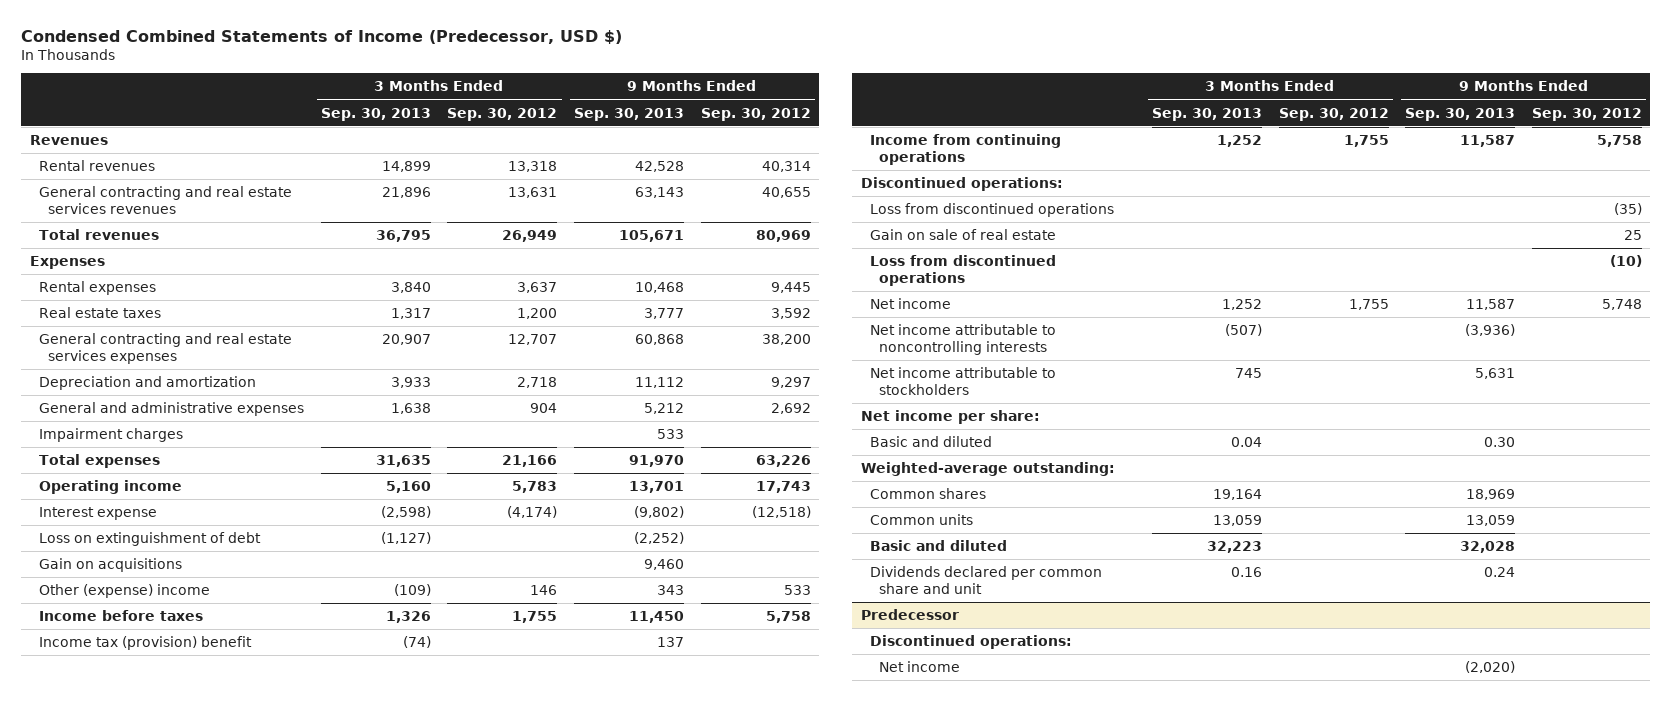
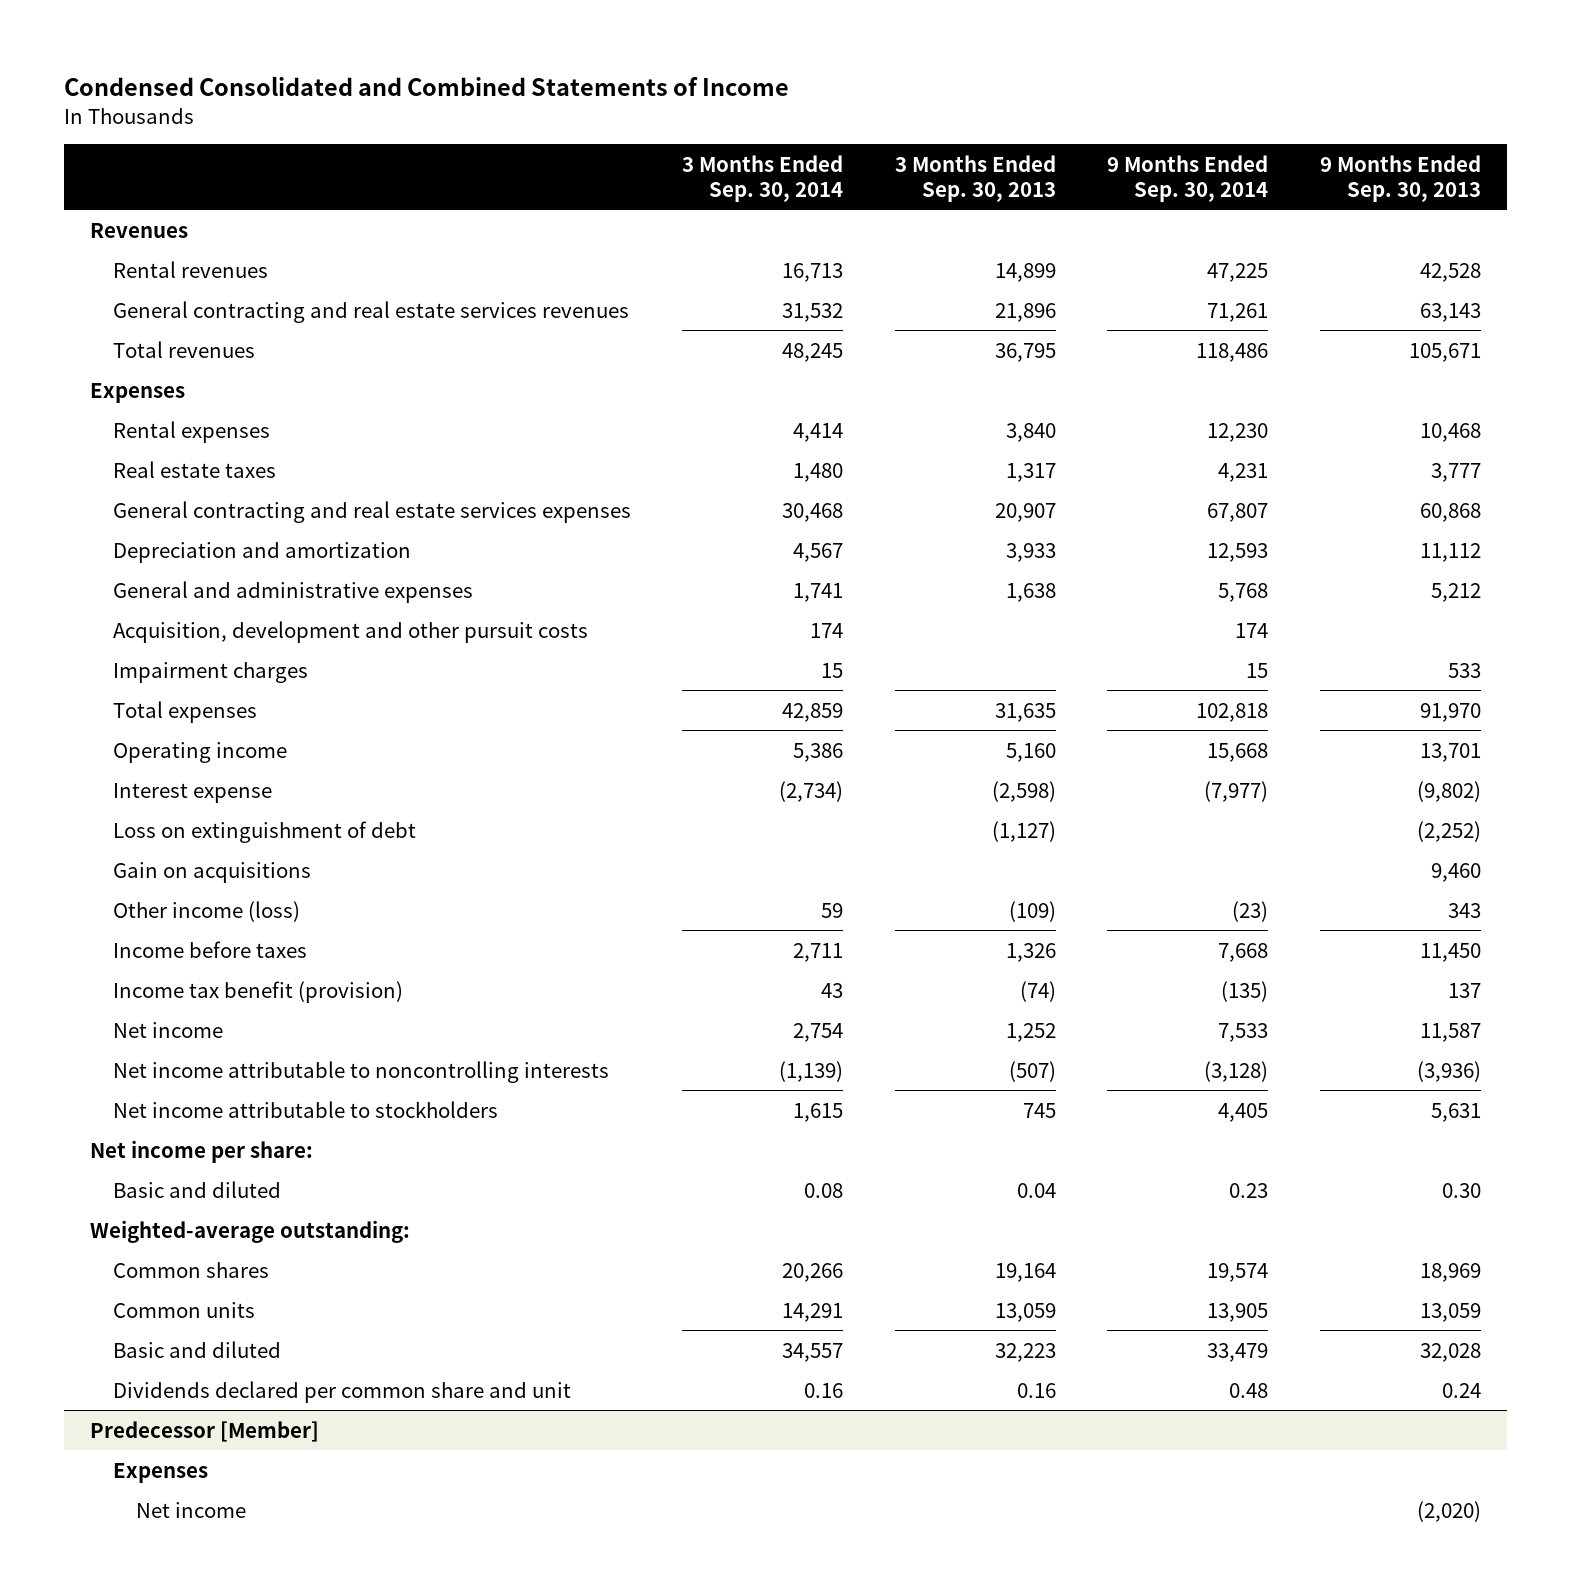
- Condensed Combined Statements of Income (Predecessor, USD $)
+ Condensed Consolidated and Combined Statements of Income
- | 3 Months Ended Sep. 30, 2013 | 3 Months Ended Sep. 30, 2012 | 9 Months Ended Sep. 30, 2013 | 9 Months Ended Sep. 30, 2012
+ | 3 Months Ended Sep. 30, 2014 | 3 Months Ended Sep. 30, 2013 | 9 Months Ended Sep. 30, 2014 | 9 Months Ended Sep. 30, 2013
+ Acquisition, development and other pursuit costs | 174 | | 174 |
- Other (expense) income | (109) | 146 | 343 | 533
+ Other income (loss) | 59 | (109) | (23) | 343
- Income tax (provision) benefit | (74) | | 137 |
- Income from continuing operations | 1,252 | 1,755 | 11,587 | 5,758
- Discontinued operations:
- Loss from discontinued operations | | | | (35)
- Gain on sale of real estate | | | | 25
- Loss from discontinued operations | | | | (10)
+ Income tax benefit (provision) | 43 | (74) | (135) | 137
- Predecessor
- Discontinued operations:
+ Predecessor [Member]
+ Expenses

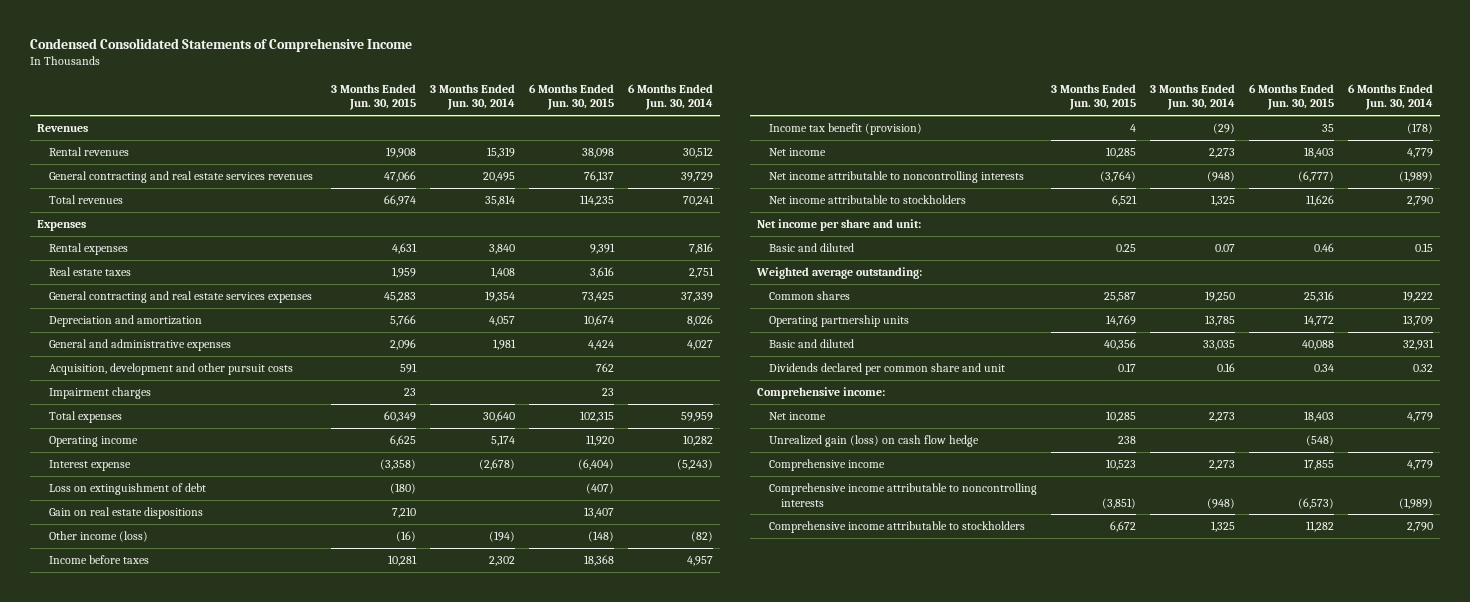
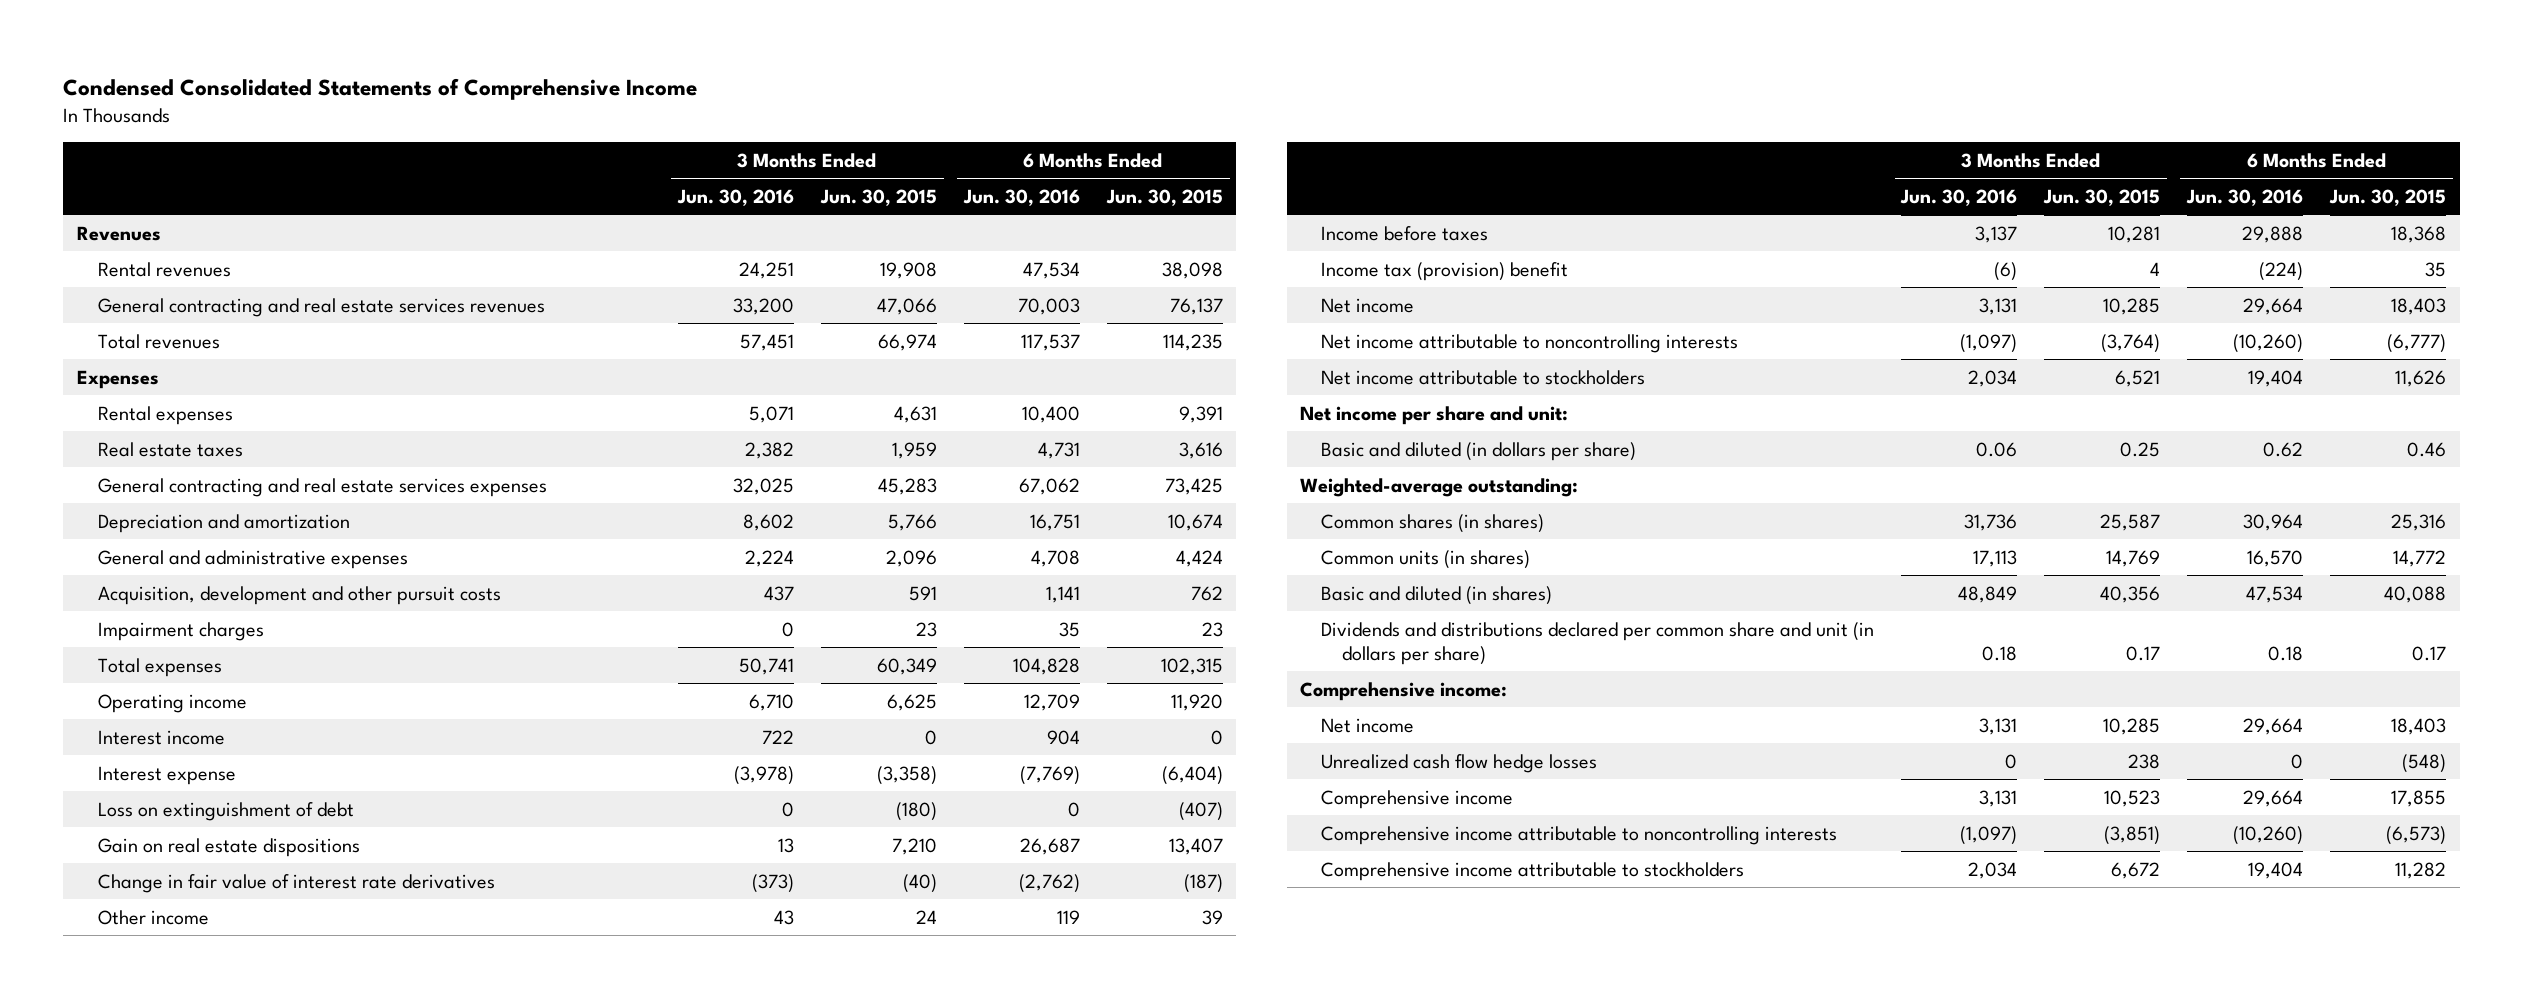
- | 3 Months Ended Jun. 30, 2015 | 3 Months Ended Jun. 30, 2014 | 6 Months Ended Jun. 30, 2015 | 6 Months Ended Jun. 30, 2014
+ | 3 Months Ended Jun. 30, 2016 | 3 Months Ended Jun. 30, 2015 | 6 Months Ended Jun. 30, 2016 | 6 Months Ended Jun. 30, 2015
+ Interest income | 722 | 0 | 904 | 0
- Other income (loss) | (16) | (194) | (148) | (82)
+ Change in fair value of interest rate derivatives | (373) | (40) | (2,762) | (187)
+ Other income | 43 | 24 | 119 | 39
- Income tax benefit (provision) | 4 | (29) | 35 | (178)
+ Income tax (provision) benefit | (6) | 4 | (224) | 35
- Basic and diluted | 0.25 | 0.07 | 0.46 | 0.15
- Weighted average outstanding:
- Common shares | 25,587 | 19,250 | 25,316 | 19,222
- Operating partnership units | 14,769 | 13,785 | 14,772 | 13,709
- Basic and diluted | 40,356 | 33,035 | 40,088 | 32,931
- Dividends declared per common share and unit | 0.17 | 0.16 | 0.34 | 0.32
+ Basic and diluted (in dollars per share) | 0.06 | 0.25 | 0.62 | 0.46
+ Weighted-average outstanding:
+ Common shares (in shares) | 31,736 | 25,587 | 30,964 | 25,316
+ Common units (in shares) | 17,113 | 14,769 | 16,570 | 14,772
+ Basic and diluted (in shares) | 48,849 | 40,356 | 47,534 | 40,088
+ Dividends and distributions declared per common share and unit (in dollars per share) | 0.18 | 0.17 | 0.18 | 0.17
- Unrealized gain (loss) on cash flow hedge | 238 | | (548) |
+ Unrealized cash flow hedge losses | 0 | 238 | 0 | (548)

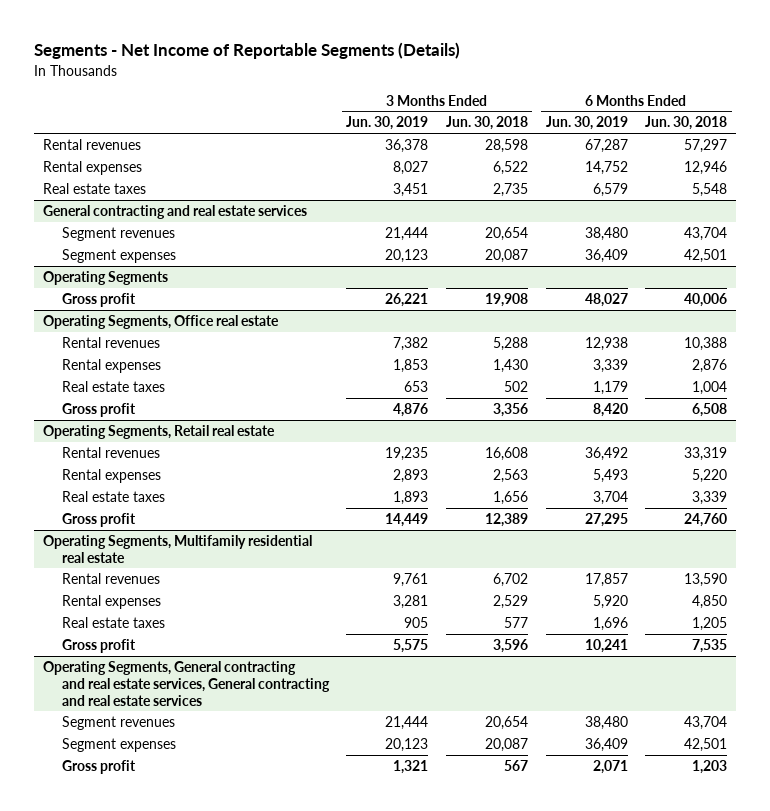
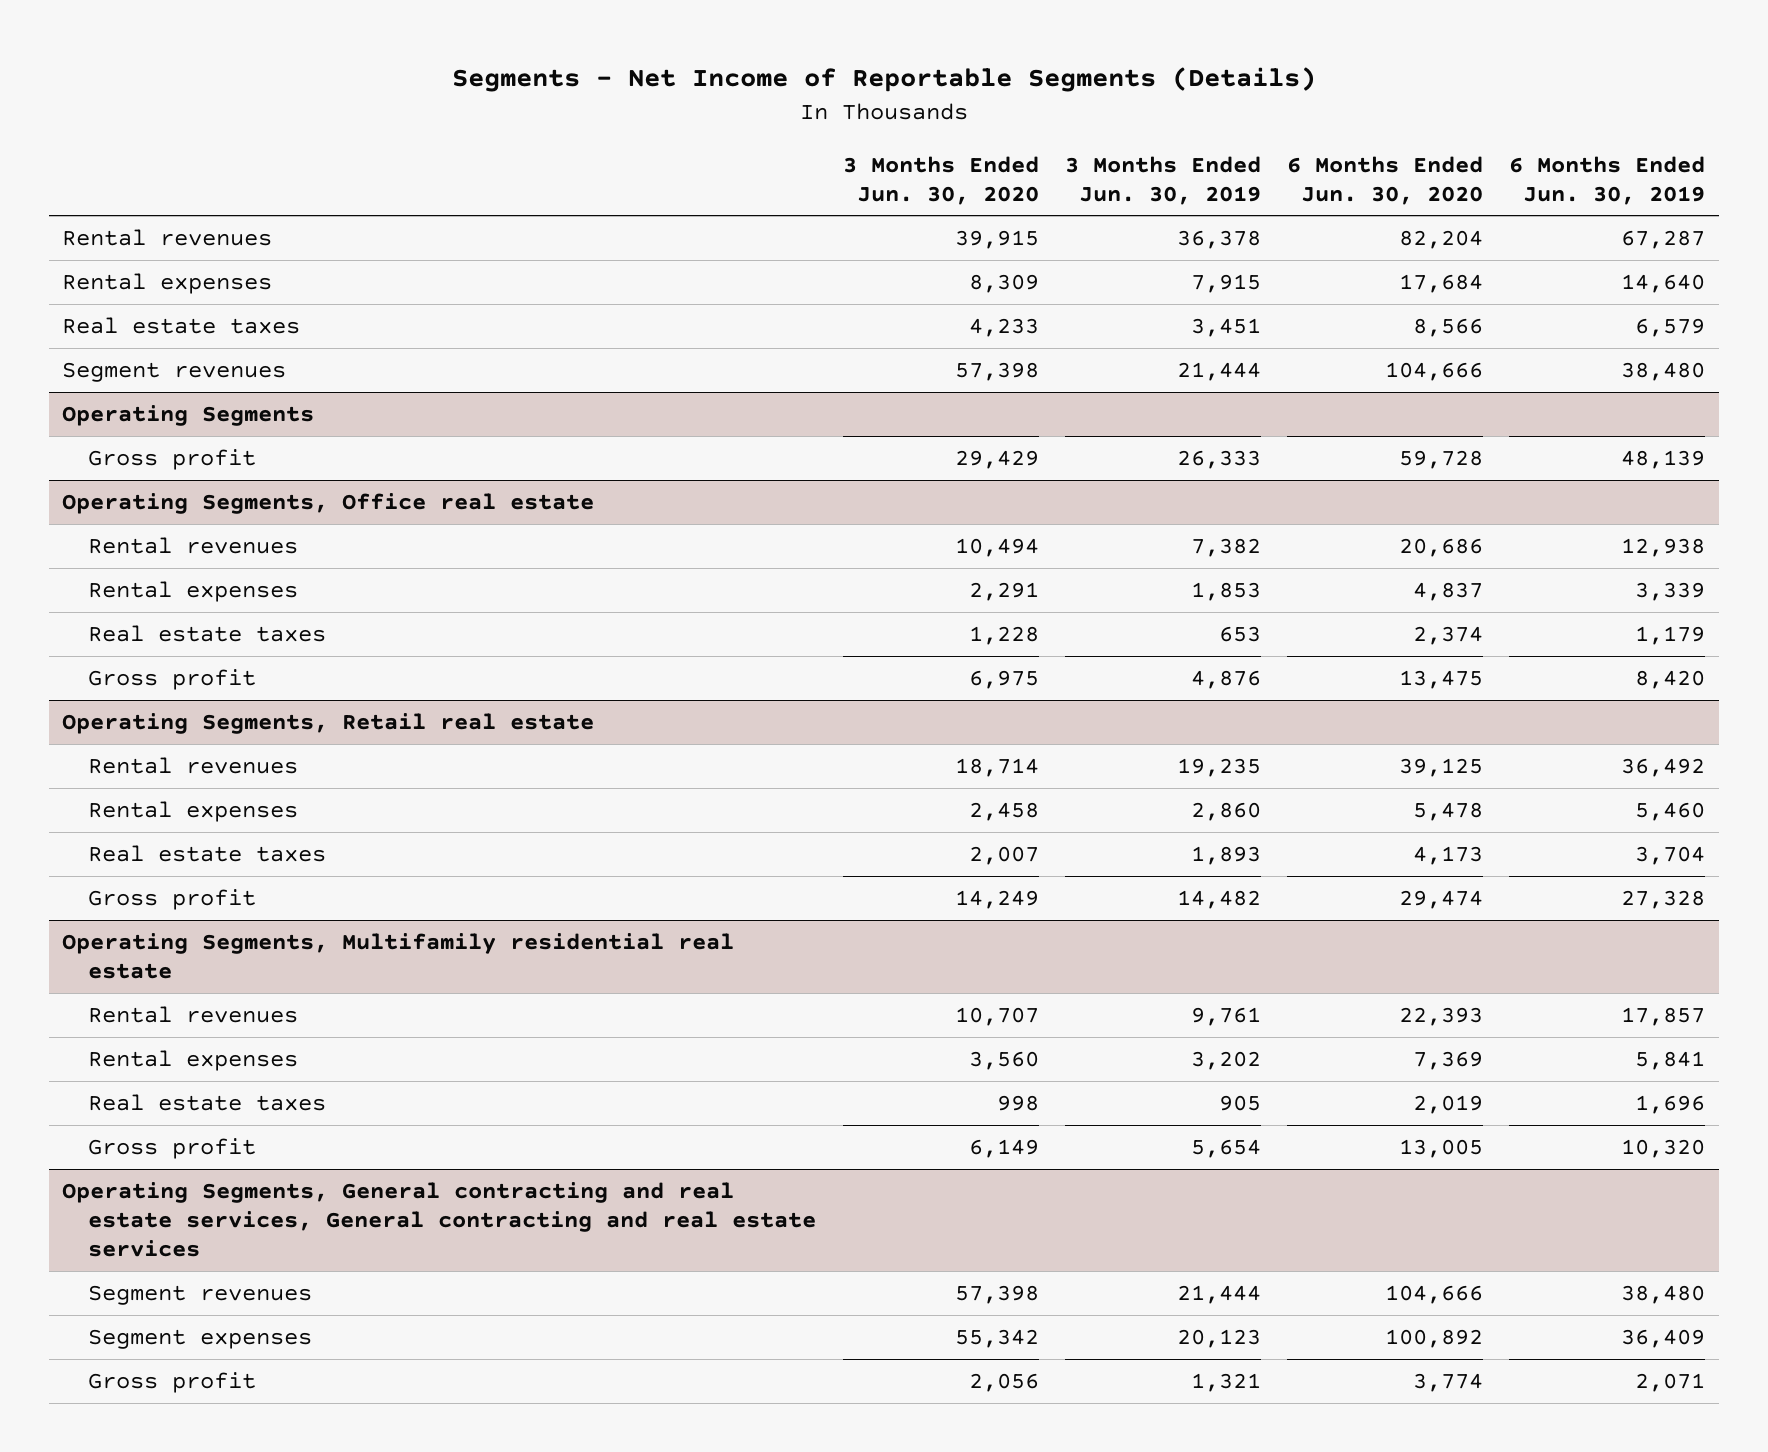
- | 3 Months Ended Jun. 30, 2019 | 3 Months Ended Jun. 30, 2018 | 6 Months Ended Jun. 30, 2019 | 6 Months Ended Jun. 30, 2018
+ | 3 Months Ended Jun. 30, 2020 | 3 Months Ended Jun. 30, 2019 | 6 Months Ended Jun. 30, 2020 | 6 Months Ended Jun. 30, 2019
- Rental expenses | 8,027 | 6,522 | 14,752 | 12,946
+ Rental expenses | 8,309 | 7,915 | 17,684 | 14,640
- General contracting and real estate services
- Segment expenses | 20,123 | 20,087 | 36,409 | 42,501
@ Operating Segments
- Gross profit | 26,221 | 19,908 | 48,027 | 40,006
+ Gross profit | 29,429 | 26,333 | 59,728 | 48,139
@ Operating Segments, Retail real estate
- Rental expenses | 2,893 | 2,563 | 5,493 | 5,220
+ Rental expenses | 2,458 | 2,860 | 5,478 | 5,460
- Gross profit | 14,449 | 12,389 | 27,295 | 24,760
+ Gross profit | 14,249 | 14,482 | 29,474 | 27,328
@ Operating Segments, Multifamily residential real estate
- Rental expenses | 3,281 | 2,529 | 5,920 | 4,850
+ Rental expenses | 3,560 | 3,202 | 7,369 | 5,841
- Gross profit | 5,575 | 3,596 | 10,241 | 7,535
+ Gross profit | 6,149 | 5,654 | 13,005 | 10,320

